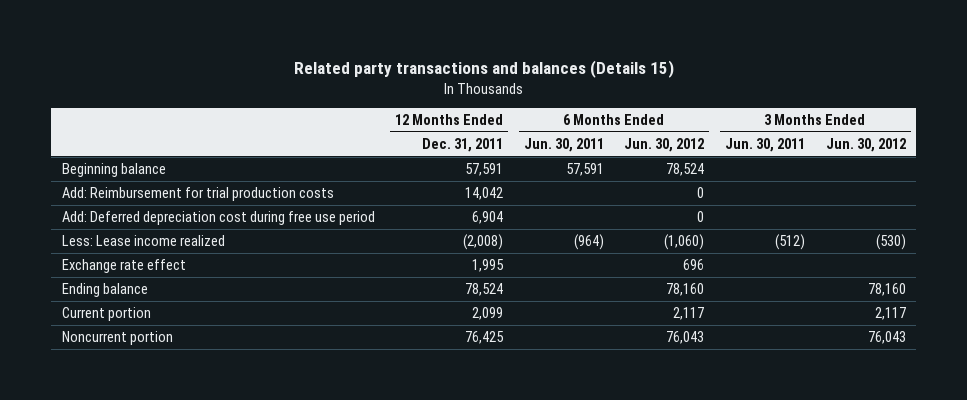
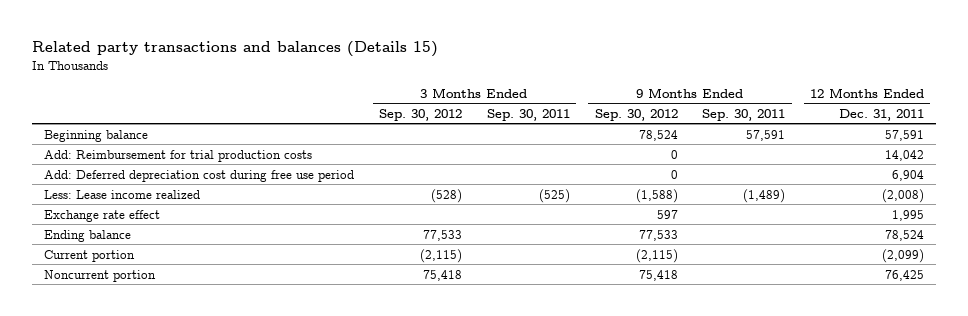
- | 12 Months Ended Dec. 31, 2011 | 6 Months Ended Jun. 30, 2011 | 6 Months Ended Jun. 30, 2012 | 3 Months Ended Jun. 30, 2011 | 3 Months Ended Jun. 30, 2012
+ | 3 Months Ended Sep. 30, 2012 | 3 Months Ended Sep. 30, 2011 | 9 Months Ended Sep. 30, 2012 | 9 Months Ended Sep. 30, 2011 | 12 Months Ended Dec. 31, 2011
- Current portion | 2,099 | | 2,117 | | 2,117
+ Current portion | (2,115) | | (2,115) | | (2,099)

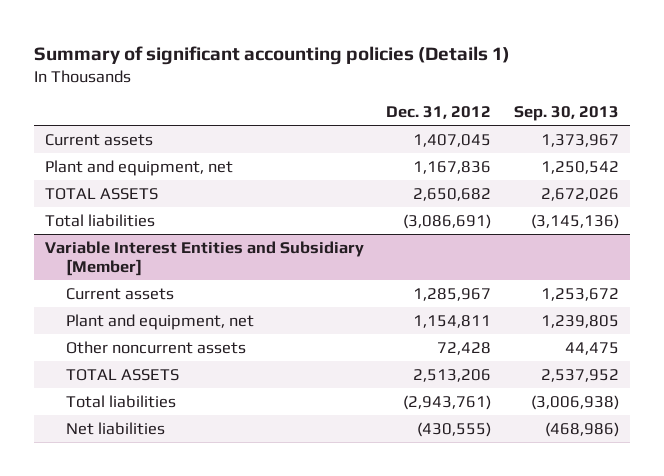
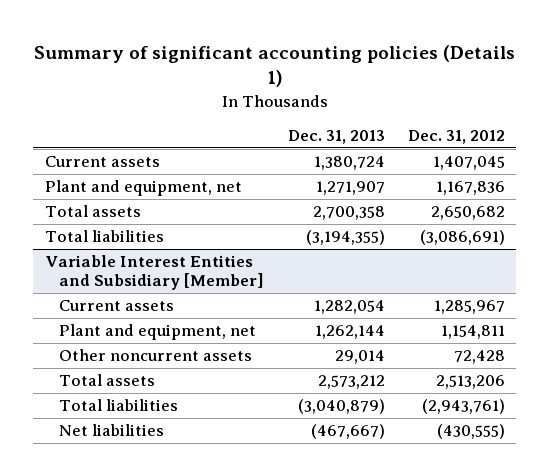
- | Dec. 31, 2012 | Sep. 30, 2013
+ | Dec. 31, 2013 | Dec. 31, 2012
- TOTAL ASSETS | 2,650,682 | 2,672,026
+ Total assets | 2,700,358 | 2,650,682
@ Variable Interest Entities and Subsidiary [Member]
- TOTAL ASSETS | 2,513,206 | 2,537,952
+ Total assets | 2,573,212 | 2,513,206

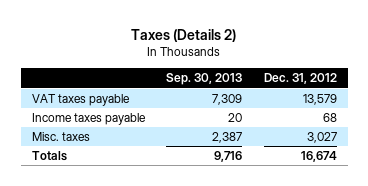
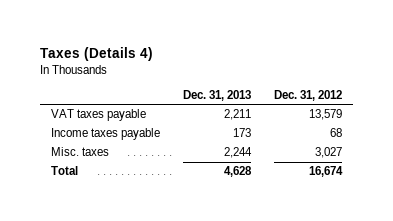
- Taxes (Details 2)
+ Taxes (Details 4)
- | Sep. 30, 2013 | Dec. 31, 2012
+ | Dec. 31, 2013 | Dec. 31, 2012
- Totals | 9,716 | 16,674
+ Total | 4,628 | 16,674

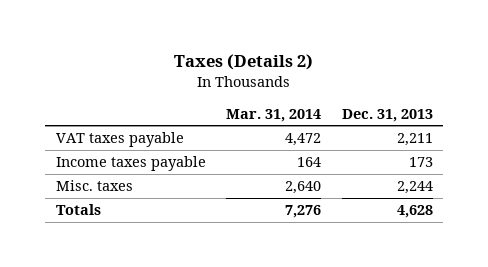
- Taxes (Details 4)
+ Taxes (Details 2)
- | Dec. 31, 2013 | Dec. 31, 2012
+ | Mar. 31, 2014 | Dec. 31, 2013
- Total | 4,628 | 16,674
+ Totals | 7,276 | 4,628

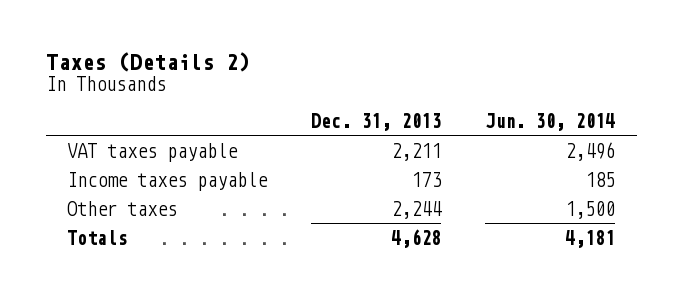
- | Mar. 31, 2014 | Dec. 31, 2013
+ | Dec. 31, 2013 | Jun. 30, 2014
- Misc. taxes | 2,640 | 2,244
+ Other taxes | 2,244 | 1,500

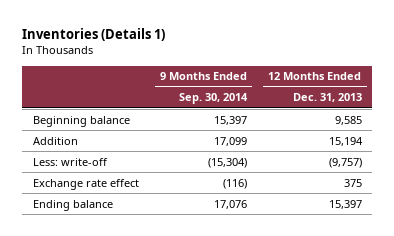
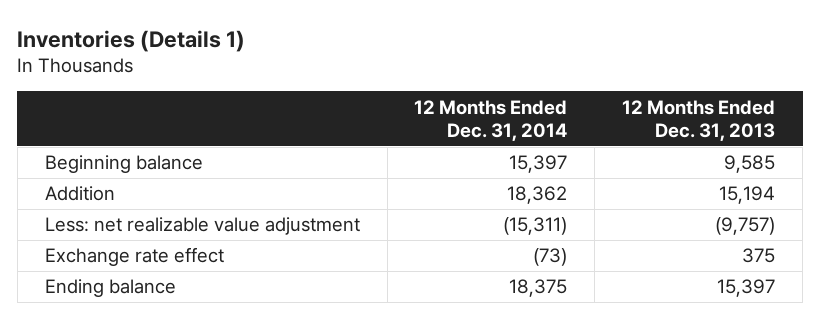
- | 9 Months Ended Sep. 30, 2014 | 12 Months Ended Dec. 31, 2013
+ | 12 Months Ended Dec. 31, 2014 | 12 Months Ended Dec. 31, 2013
- Less: write-off | (15,304) | (9,757)
+ Less: net realizable value adjustment | (15,311) | (9,757)

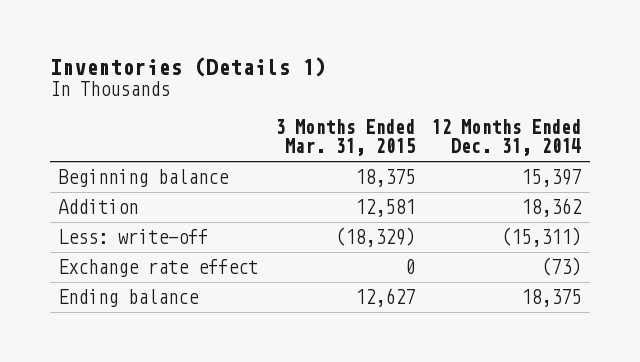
- | 12 Months Ended Dec. 31, 2014 | 12 Months Ended Dec. 31, 2013
+ | 3 Months Ended Mar. 31, 2015 | 12 Months Ended Dec. 31, 2014
- Less: net realizable value adjustment | (15,311) | (9,757)
+ Less: write-off | (18,329) | (15,311)

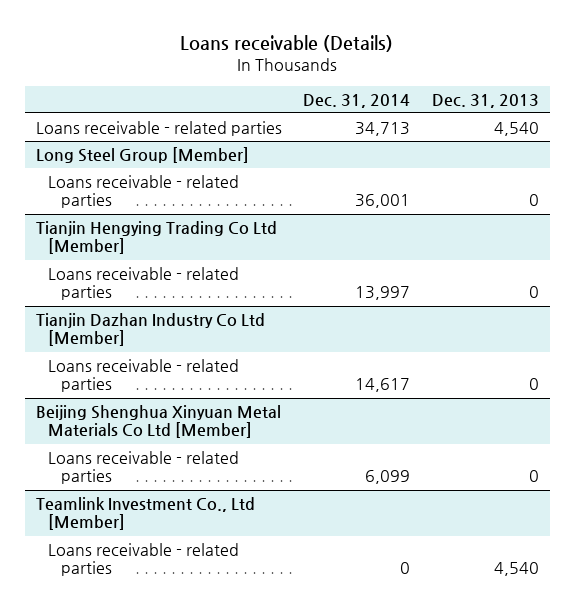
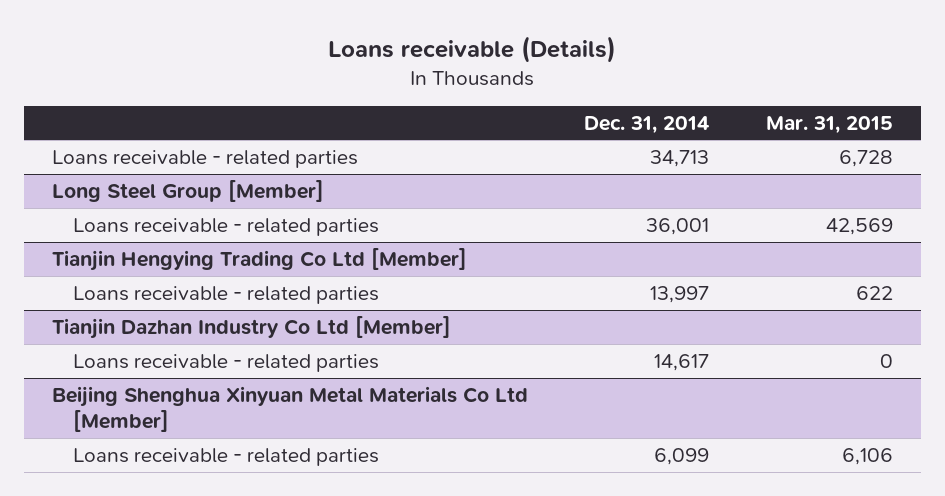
- | Dec. 31, 2014 | Dec. 31, 2013
+ | Dec. 31, 2014 | Mar. 31, 2015
- Teamlink Investment Co., Ltd [Member]
- Loans receivable - related parties | 0 | 4,540

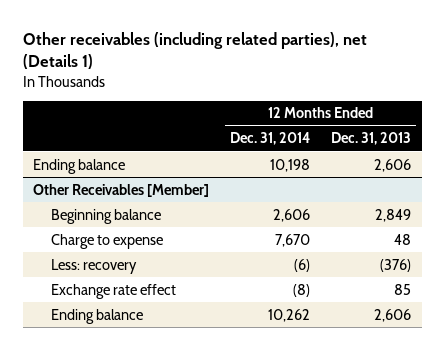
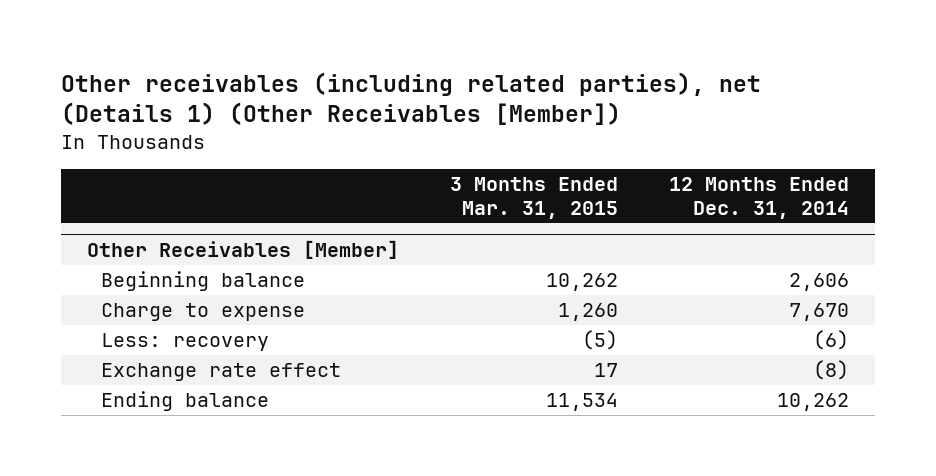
- Other receivables (including related parties), net (Details 1)
+ Other receivables (including related parties), net (Details 1) (Other Receivables [Member])
- | 12 Months Ended Dec. 31, 2014 | 12 Months Ended Dec. 31, 2013
+ | 3 Months Ended Mar. 31, 2015 | 12 Months Ended Dec. 31, 2014
- Ending balance | 10,198 | 2,606

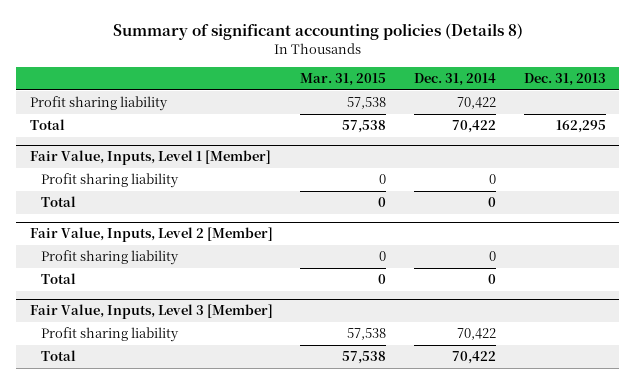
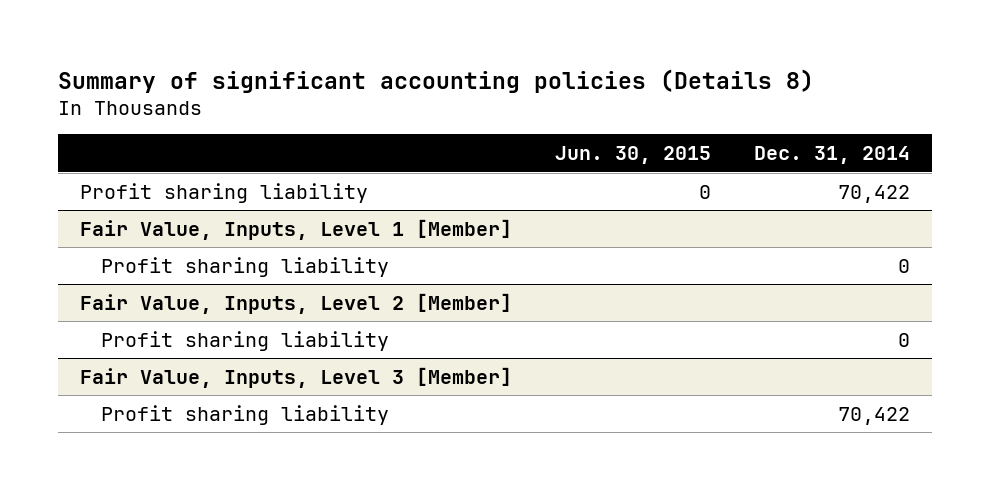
- | Mar. 31, 2015 | Dec. 31, 2014 | Dec. 31, 2013
+ | Jun. 30, 2015 | Dec. 31, 2014
- Total | 57,538 | 70,422 | 162,295
@ Fair Value, Inputs, Level 1 [Member]
- Total | 0 | 0 |
@ Fair Value, Inputs, Level 2 [Member]
- Total | 0 | 0 |
@ Fair Value, Inputs, Level 3 [Member]
- Total | 57,538 | 70,422 |

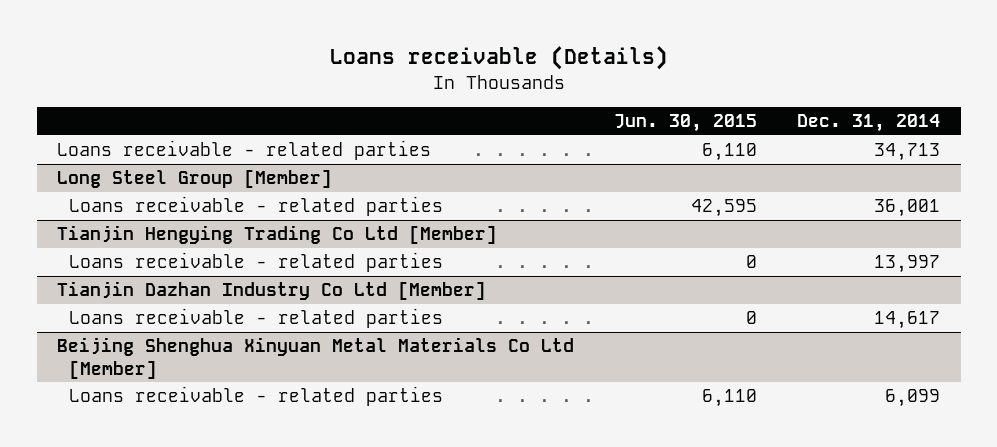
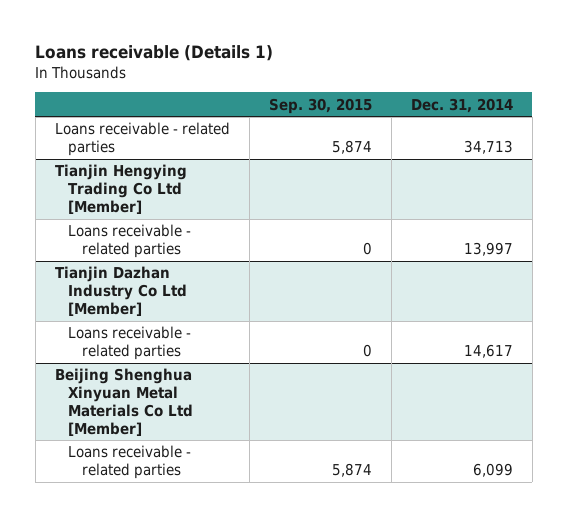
- Loans receivable (Details)
+ Loans receivable (Details 1)
- | Jun. 30, 2015 | Dec. 31, 2014
+ | Sep. 30, 2015 | Dec. 31, 2014
- Long Steel Group [Member]
- Loans receivable - related parties | 42,595 | 36,001

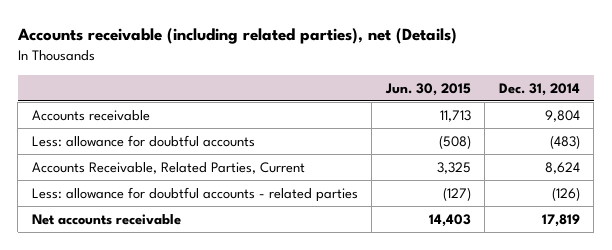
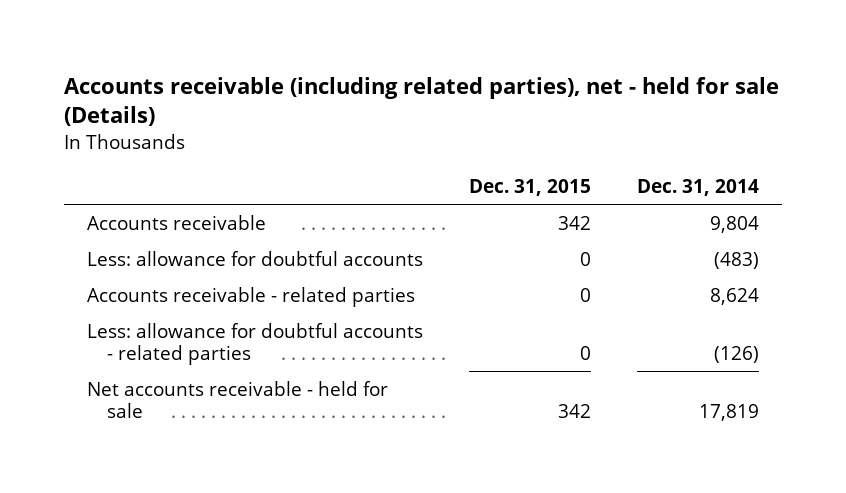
- Accounts receivable (including related parties), net (Details)
+ Accounts receivable (including related parties), net - held for sale (Details)
- | Jun. 30, 2015 | Dec. 31, 2014
+ | Dec. 31, 2015 | Dec. 31, 2014
- Accounts Receivable, Related Parties, Current | 3,325 | 8,624
+ Accounts receivable - related parties | 0 | 8,624
- Net accounts receivable | 14,403 | 17,819
+ Net accounts receivable - held for sale | 342 | 17,819

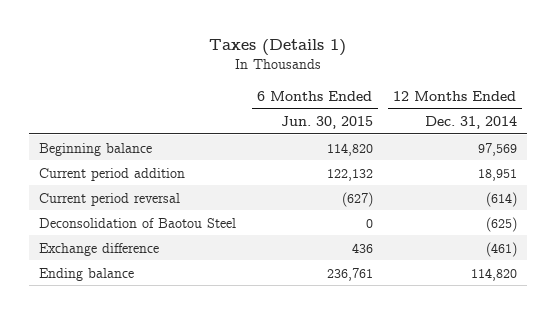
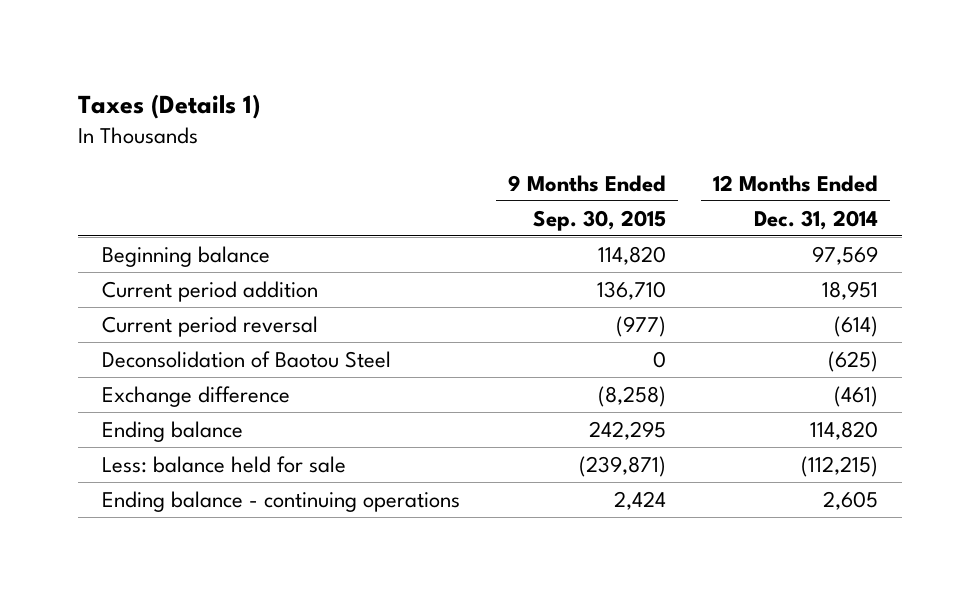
- | 6 Months Ended Jun. 30, 2015 | 12 Months Ended Dec. 31, 2014
+ | 9 Months Ended Sep. 30, 2015 | 12 Months Ended Dec. 31, 2014
+ Less: balance held for sale | (239,871) | (112,215)
+ Ending balance - continuing operations | 2,424 | 2,605

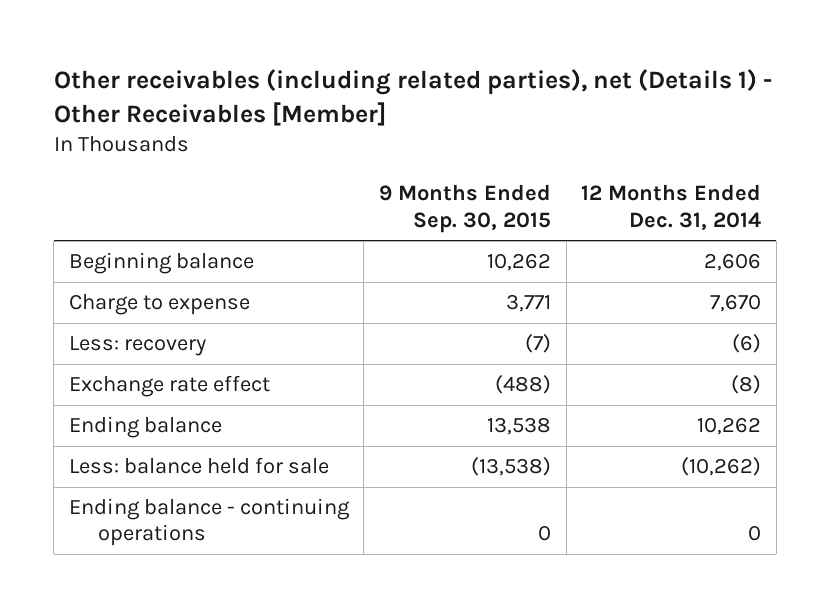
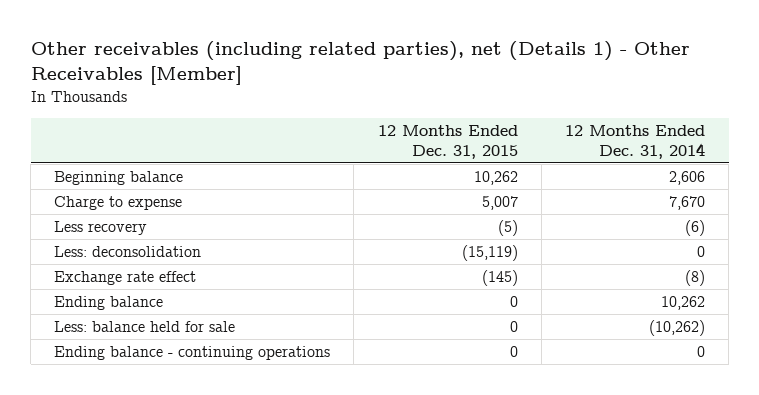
- | 9 Months Ended Sep. 30, 2015 | 12 Months Ended Dec. 31, 2014
+ | 12 Months Ended Dec. 31, 2015 | 12 Months Ended Dec. 31, 2014
- Less: recovery | (7) | (6)
+ Less recovery | (5) | (6)
+ Less: deconsolidation | (15,119) | 0

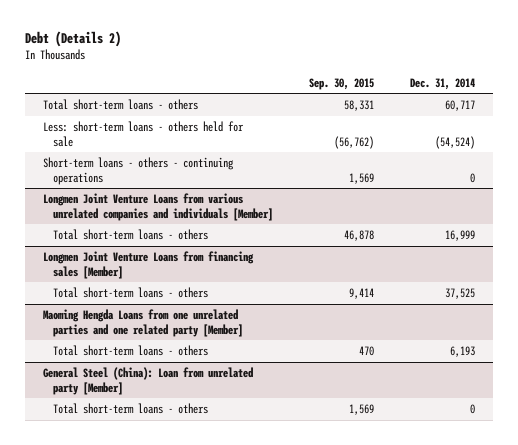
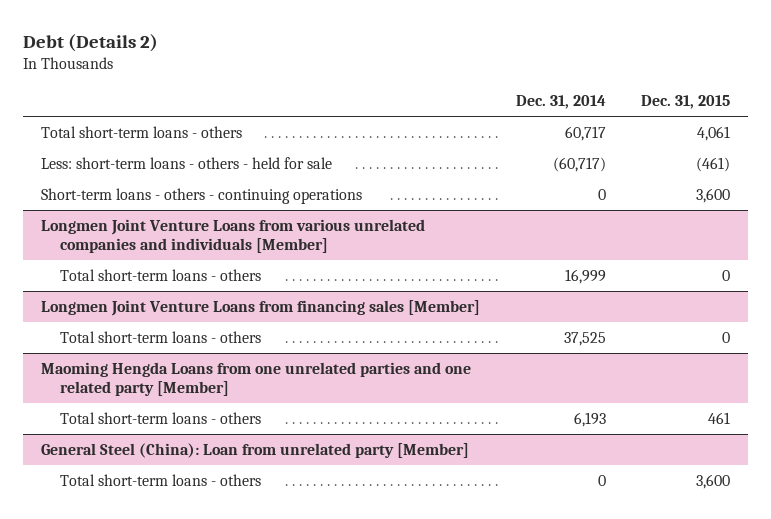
- | Sep. 30, 2015 | Dec. 31, 2014
+ | Dec. 31, 2014 | Dec. 31, 2015
- Less: short-term loans - others held for sale | (56,762) | (54,524)
+ Less: short-term loans - others - held for sale | (60,717) | (461)

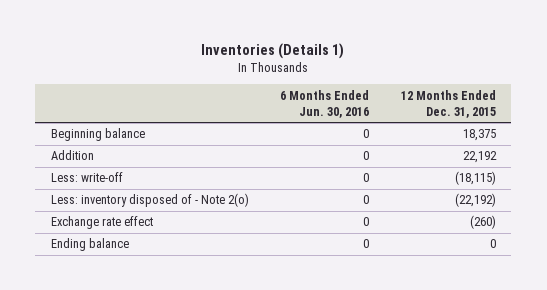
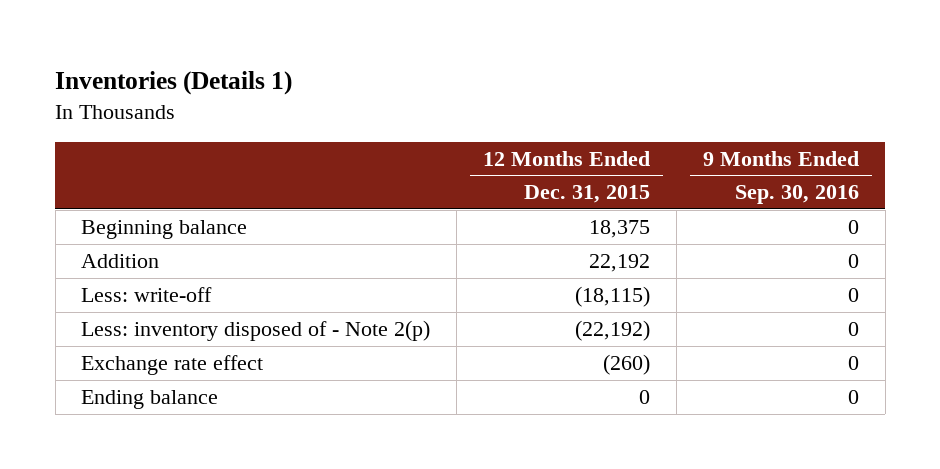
- | 6 Months Ended Jun. 30, 2016 | 12 Months Ended Dec. 31, 2015
+ | 12 Months Ended Dec. 31, 2015 | 9 Months Ended Sep. 30, 2016
- Less: inventory disposed of - Note 2(o) | 0 | (22,192)
+ Less: inventory disposed of - Note 2(p) | (22,192) | 0

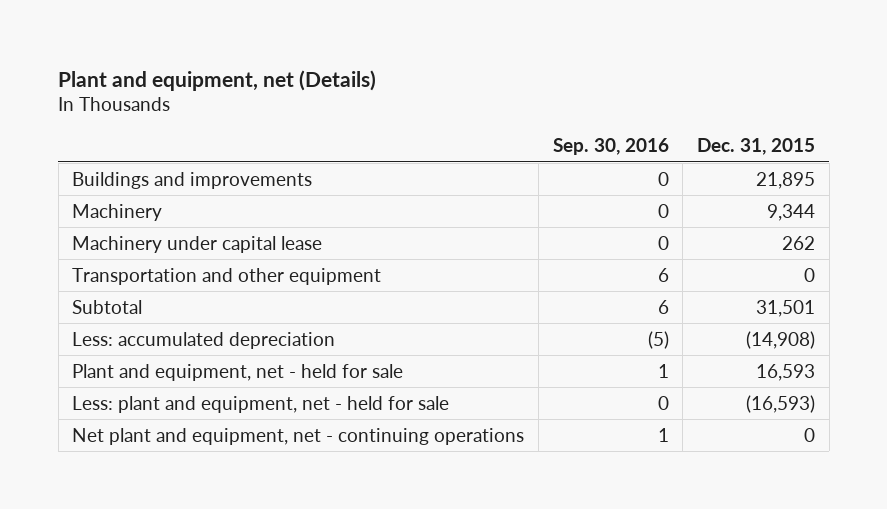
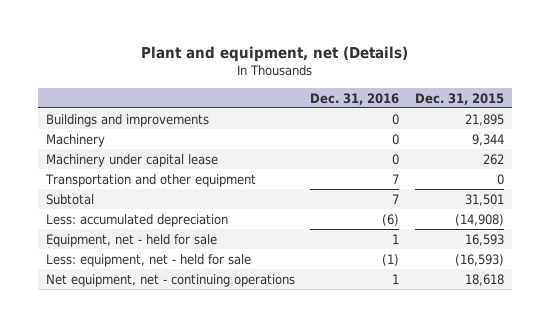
- | Sep. 30, 2016 | Dec. 31, 2015
+ | Dec. 31, 2016 | Dec. 31, 2015
- Plant and equipment, net - held for sale | 1 | 16,593
- Less: plant and equipment, net - held for sale | 0 | (16,593)
- Net plant and equipment, net - continuing operations | 1 | 0
+ Equipment, net - held for sale | 1 | 16,593
+ Less: equipment, net - held for sale | (1) | (16,593)
+ Net equipment, net - continuing operations | 1 | 18,618

